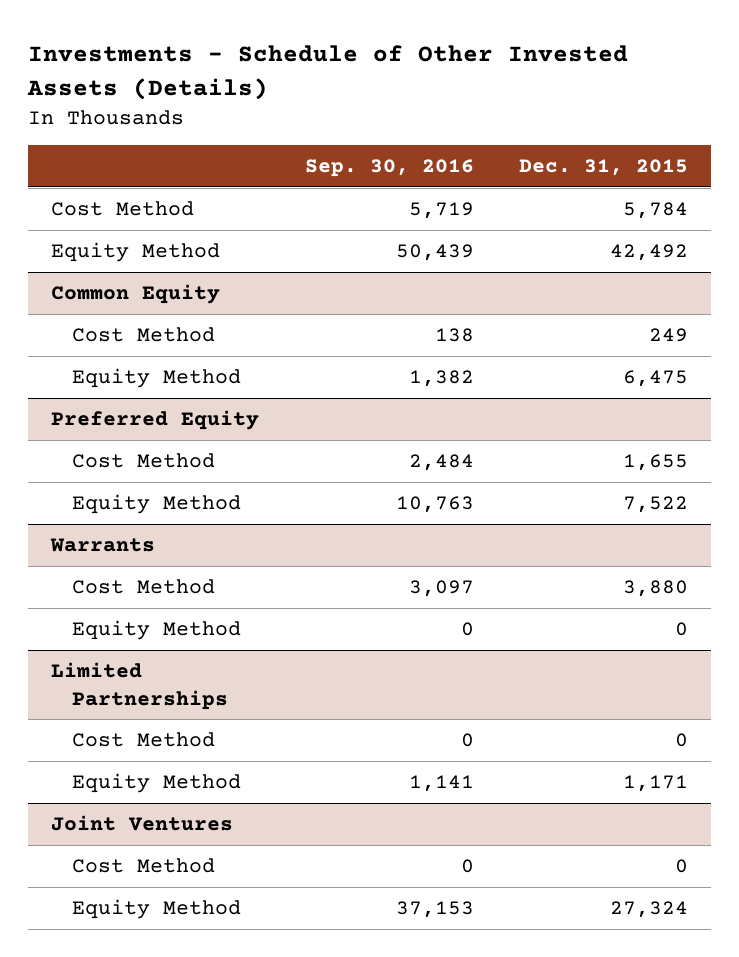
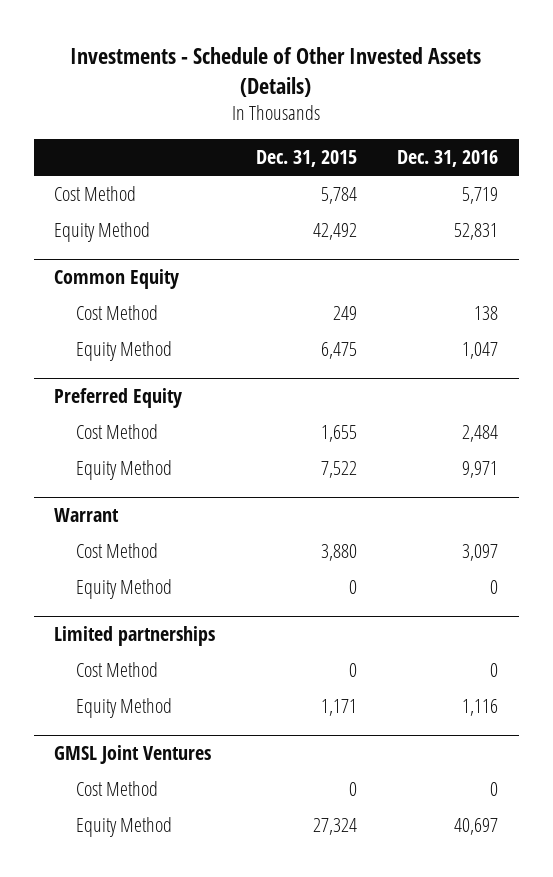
- | Sep. 30, 2016 | Dec. 31, 2015
+ | Dec. 31, 2015 | Dec. 31, 2016
- Warrants
+ Warrant
- Limited Partnerships
+ Limited partnerships
- Joint Ventures
+ GMSL Joint Ventures

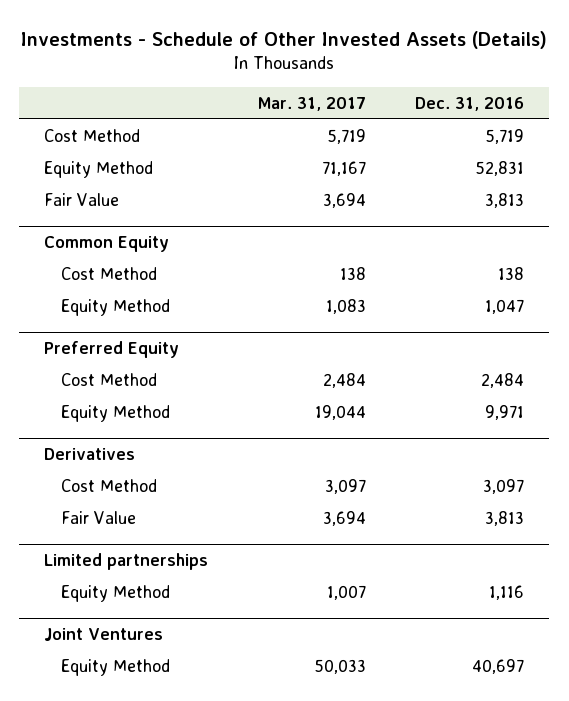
- | Dec. 31, 2015 | Dec. 31, 2016
+ | Mar. 31, 2017 | Dec. 31, 2016
+ Fair Value | 3,694 | 3,813
- Warrant
+ Derivatives
- Equity Method | 0 | 0
+ Fair Value | 3,694 | 3,813
@ Limited partnerships
- Cost Method | 0 | 0
- GMSL Joint Ventures
- Cost Method | 0 | 0
+ Joint Ventures

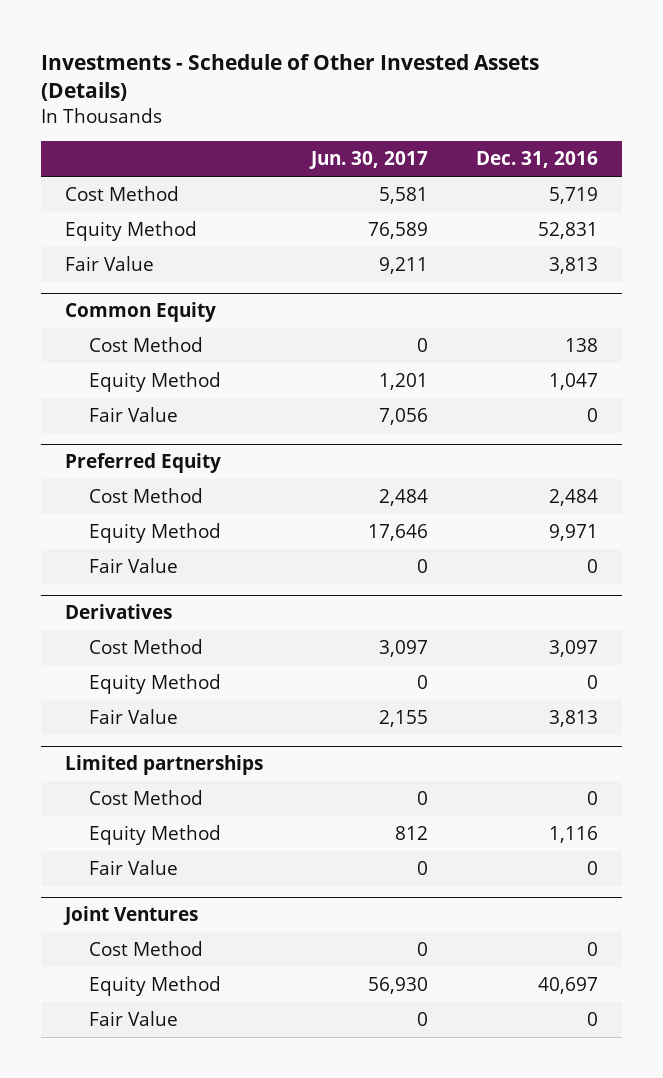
- | Mar. 31, 2017 | Dec. 31, 2016
+ | Jun. 30, 2017 | Dec. 31, 2016
@ Common Equity
+ Fair Value | 7,056 | 0
@ Preferred Equity
+ Fair Value | 0 | 0
@ Derivatives
+ Equity Method | 0 | 0
@ Limited partnerships
+ Cost Method | 0 | 0
+ Fair Value | 0 | 0
@ Joint Ventures
+ Cost Method | 0 | 0
+ Fair Value | 0 | 0

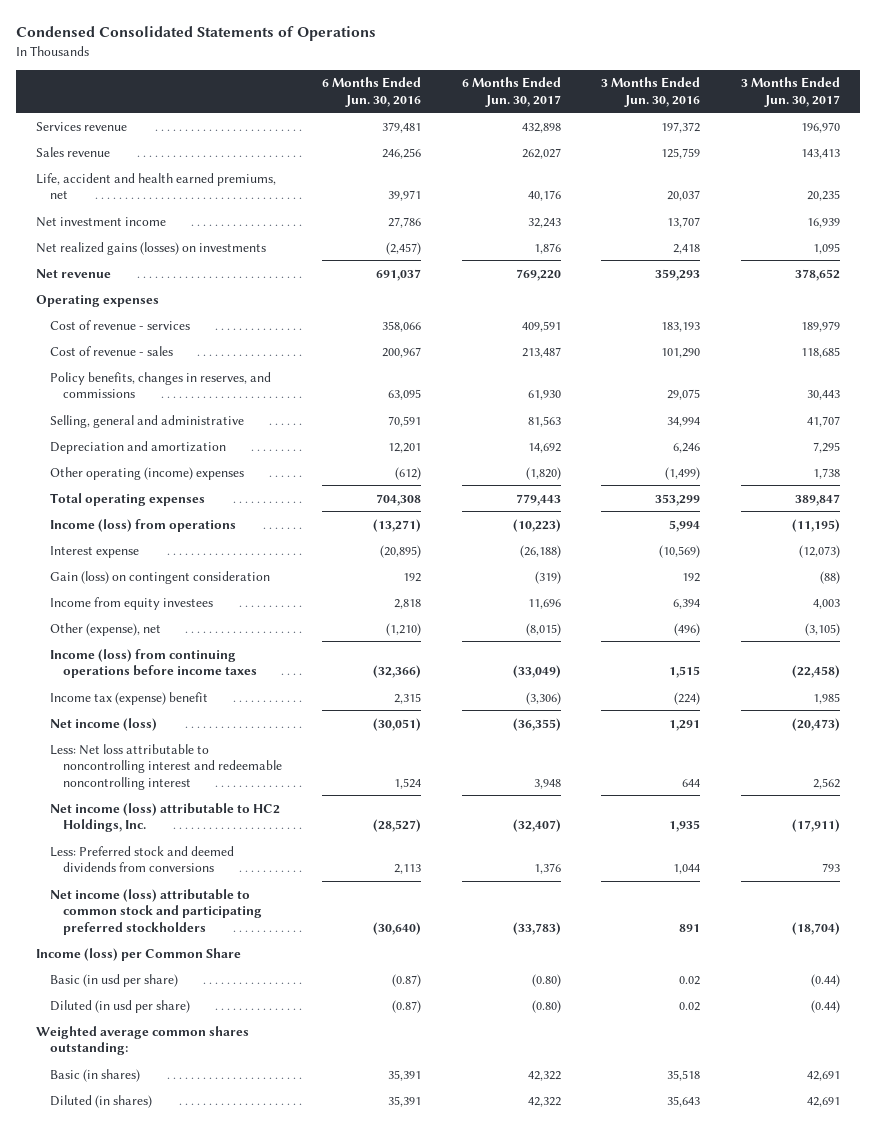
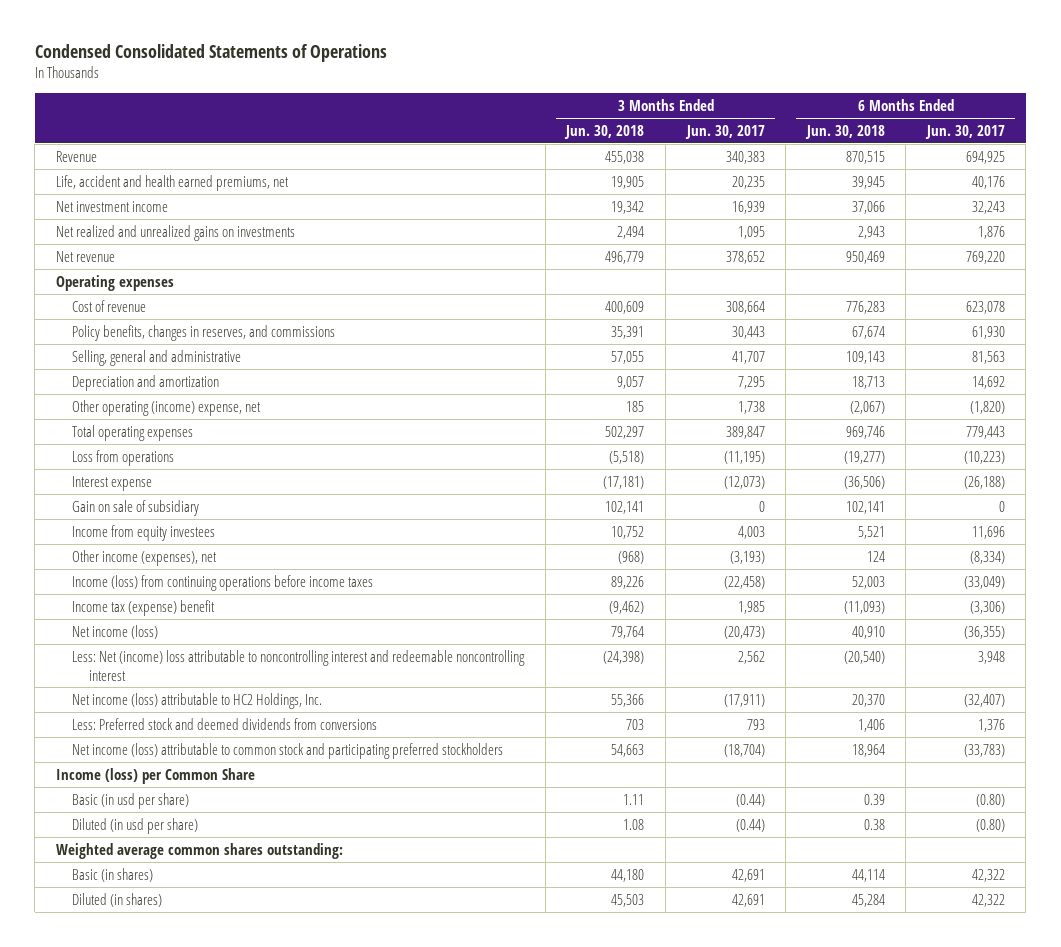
- | 6 Months Ended Jun. 30, 2016 | 6 Months Ended Jun. 30, 2017 | 3 Months Ended Jun. 30, 2016 | 3 Months Ended Jun. 30, 2017
+ | 3 Months Ended Jun. 30, 2018 | 3 Months Ended Jun. 30, 2017 | 6 Months Ended Jun. 30, 2018 | 6 Months Ended Jun. 30, 2017
- Services revenue | 379,481 | 432,898 | 197,372 | 196,970
- Sales revenue | 246,256 | 262,027 | 125,759 | 143,413
+ Revenue | 455,038 | 340,383 | 870,515 | 694,925
- Net realized gains (losses) on investments | (2,457) | 1,876 | 2,418 | 1,095
+ Net realized and unrealized gains on investments | 2,494 | 1,095 | 2,943 | 1,876
- Cost of revenue - services | 358,066 | 409,591 | 183,193 | 189,979
- Cost of revenue - sales | 200,967 | 213,487 | 101,290 | 118,685
+ Cost of revenue | 400,609 | 308,664 | 776,283 | 623,078
- Other operating (income) expenses | (612) | (1,820) | (1,499) | 1,738
+ Other operating (income) expense, net | 185 | 1,738 | (2,067) | (1,820)
- Income (loss) from operations | (13,271) | (10,223) | 5,994 | (11,195)
+ Loss from operations | (5,518) | (11,195) | (19,277) | (10,223)
- Gain (loss) on contingent consideration | 192 | (319) | 192 | (88)
+ Gain on sale of subsidiary | 102,141 | 0 | 102,141 | 0
- Other (expense), net | (1,210) | (8,015) | (496) | (3,105)
+ Other income (expenses), net | (968) | (3,193) | 124 | (8,334)
- Less: Net loss attributable to noncontrolling interest and redeemable noncontrolling interest | 1,524 | 3,948 | 644 | 2,562
+ Less: Net (income) loss attributable to noncontrolling interest and redeemable noncontrolling interest | (24,398) | 2,562 | (20,540) | 3,948

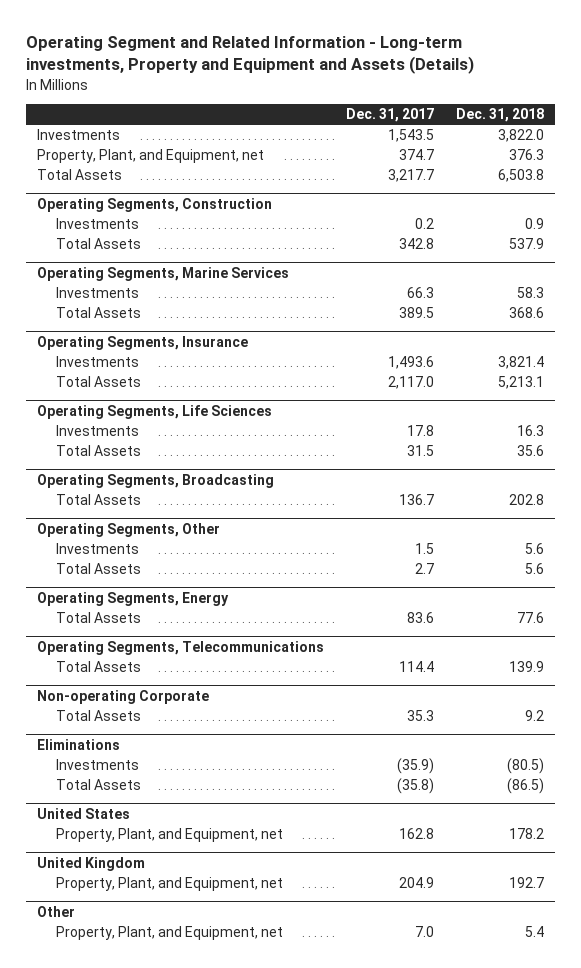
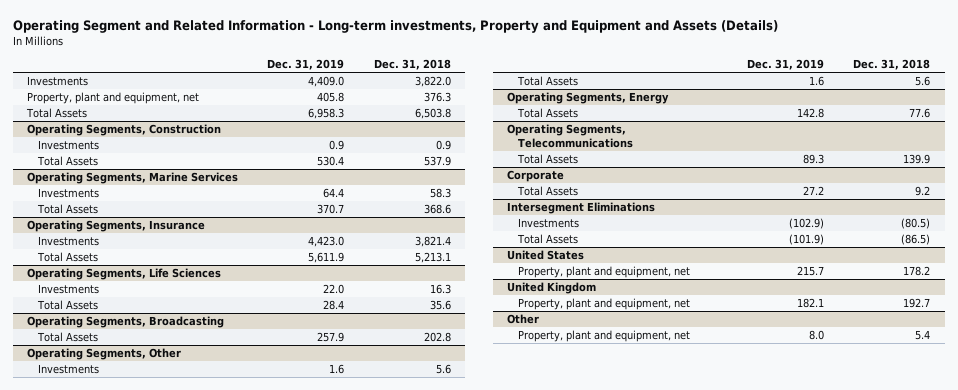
- | Dec. 31, 2017 | Dec. 31, 2018
+ | Dec. 31, 2019 | Dec. 31, 2018
- Property, Plant, and Equipment, net | 374.7 | 376.3
+ Property, plant and equipment, net | 405.8 | 376.3
- Non-operating Corporate
+ Corporate
- Eliminations
+ Intersegment Eliminations
@ United States
- Property, Plant, and Equipment, net | 162.8 | 178.2
+ Property, plant and equipment, net | 215.7 | 178.2
@ United Kingdom
- Property, Plant, and Equipment, net | 204.9 | 192.7
+ Property, plant and equipment, net | 182.1 | 192.7
@ Other
- Property, Plant, and Equipment, net | 7.0 | 5.4
+ Property, plant and equipment, net | 8.0 | 5.4

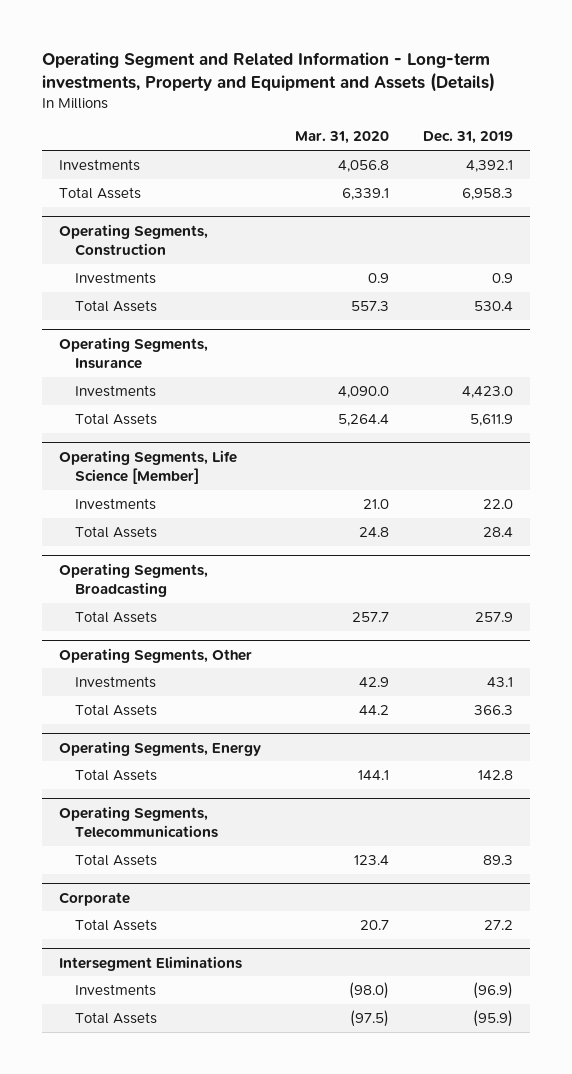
- | Dec. 31, 2019 | Dec. 31, 2018
+ | Mar. 31, 2020 | Dec. 31, 2019
- Investments | 4,409.0 | 3,822.0
- Property, plant and equipment, net | 405.8 | 376.3
+ Investments | 4,056.8 | 4,392.1
- Operating Segments, Marine Services
- Investments | 64.4 | 58.3
- Total Assets | 370.7 | 368.6
- Operating Segments, Life Sciences
+ Operating Segments, Life Science [Member]
@ Operating Segments, Other
- Investments | 1.6 | 5.6
- Total Assets | 1.6 | 5.6
+ Investments | 42.9 | 43.1
+ Total Assets | 44.2 | 366.3
@ Intersegment Eliminations
- Investments | (102.9) | (80.5)
- Total Assets | (101.9) | (86.5)
- United States
- Property, plant and equipment, net | 215.7 | 178.2
- United Kingdom
- Property, plant and equipment, net | 182.1 | 192.7
- Other
- Property, plant and equipment, net | 8.0 | 5.4
@ Intersegment Eliminations
+ Investments | (98.0) | (96.9)
+ Total Assets | (97.5) | (95.9)

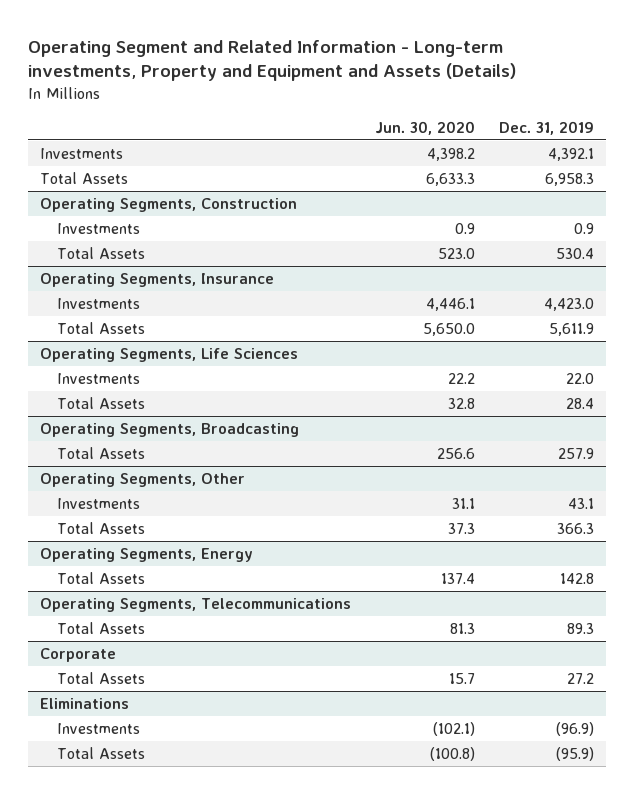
- | Mar. 31, 2020 | Dec. 31, 2019
+ | Jun. 30, 2020 | Dec. 31, 2019
- Operating Segments, Life Science [Member]
+ Operating Segments, Life Sciences
- Intersegment Eliminations
+ Eliminations

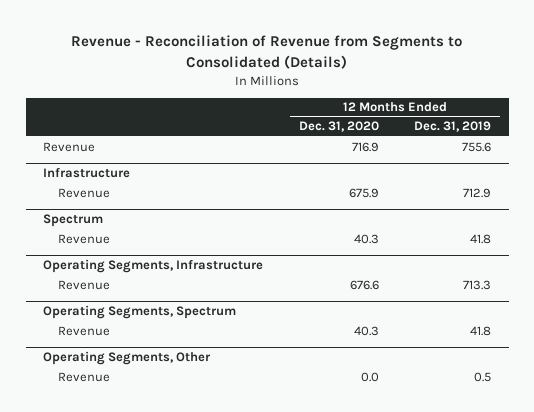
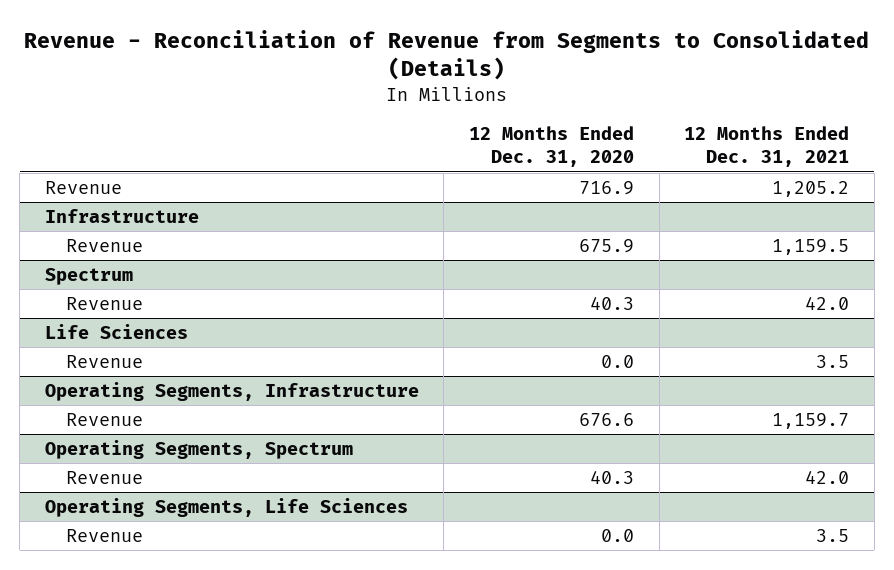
- | 12 Months Ended Dec. 31, 2020 | 12 Months Ended Dec. 31, 2019
+ | 12 Months Ended Dec. 31, 2020 | 12 Months Ended Dec. 31, 2021
+ Life Sciences
+ Revenue | 0.0 | 3.5
- Operating Segments, Other
+ Operating Segments, Life Sciences

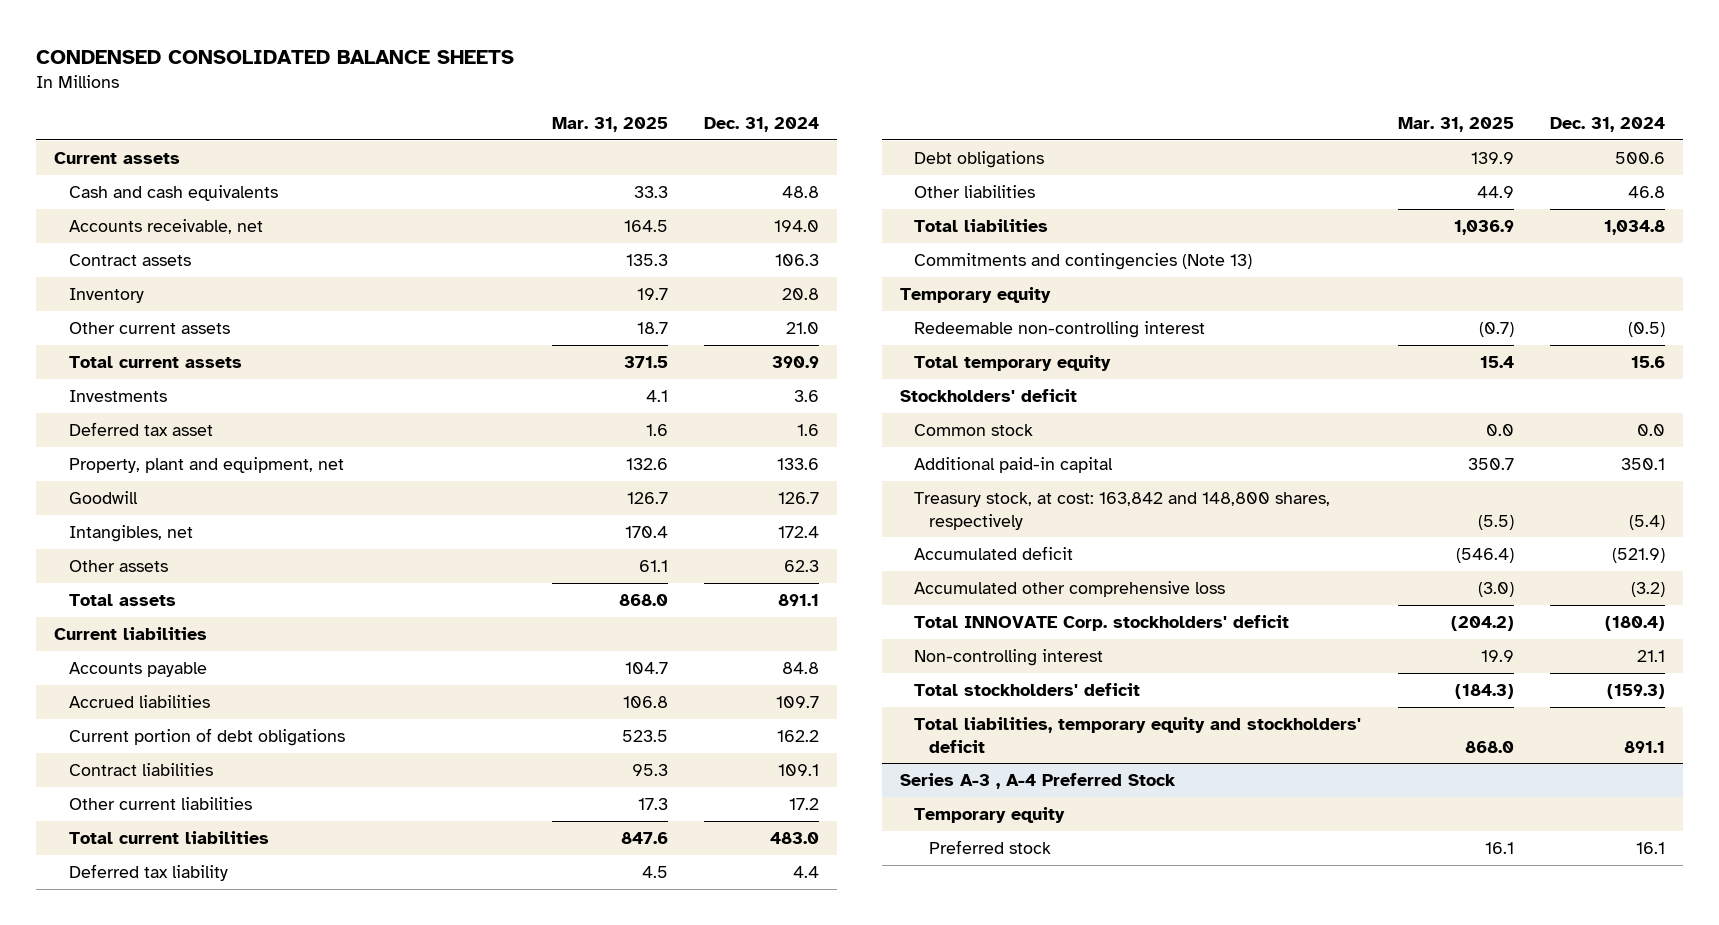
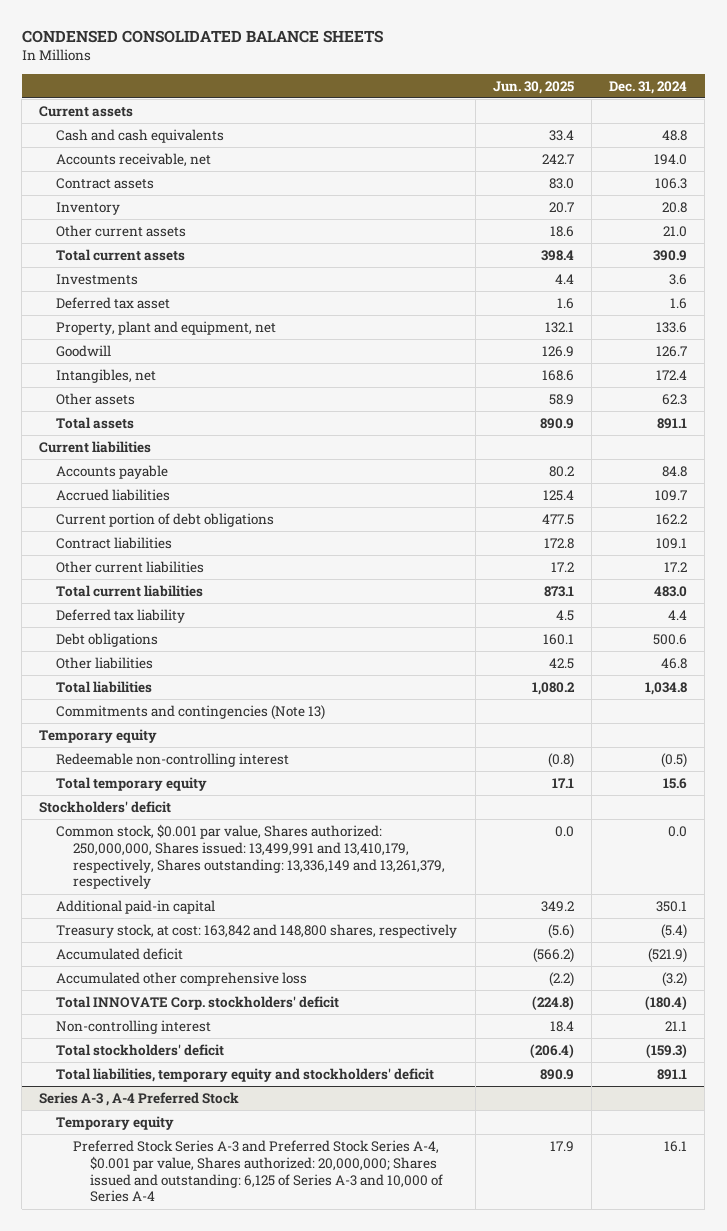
- | Mar. 31, 2025 | Dec. 31, 2024
+ | Jun. 30, 2025 | Dec. 31, 2024
- Common stock | 0.0 | 0.0
+ Common stock, $0.001 par value, Shares authorized: 250,000,000, Shares issued: 13,499,991 and 13,410,179, respectively, Shares outstanding: 13,336,149 and 13,261,379, respectively | 0.0 | 0.0
@ Series A-3 , A-4 Preferred Stock
- Preferred stock | 16.1 | 16.1
+ Preferred Stock Series A-3 and Preferred Stock Series A-4, $0.001 par value, Shares authorized: 20,000,000; Shares issued and outstanding: 6,125 of Series A-3 and 10,000 of Series A-4 | 17.9 | 16.1

